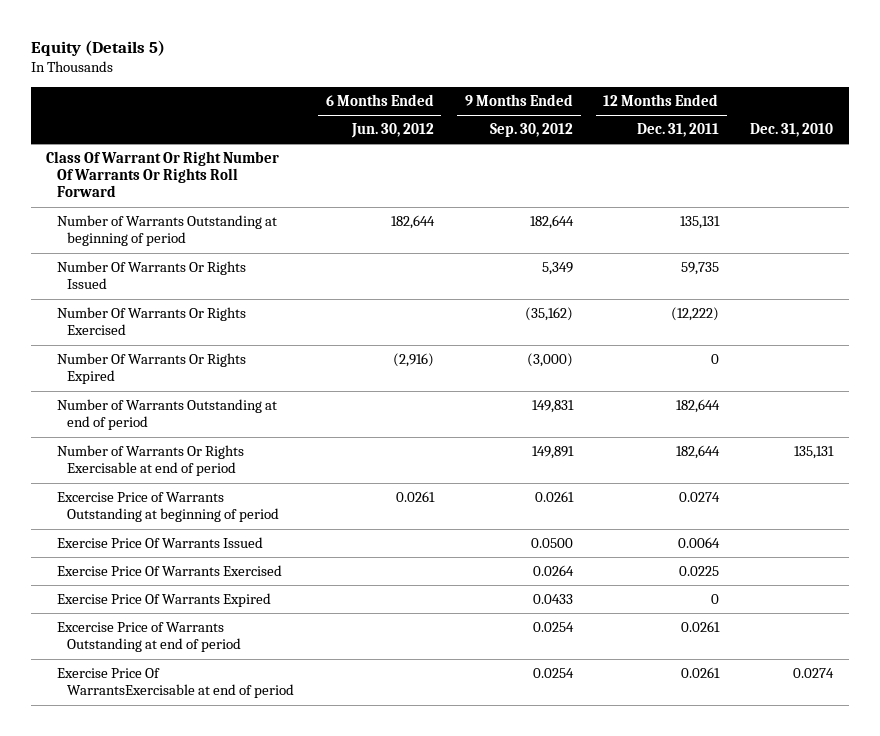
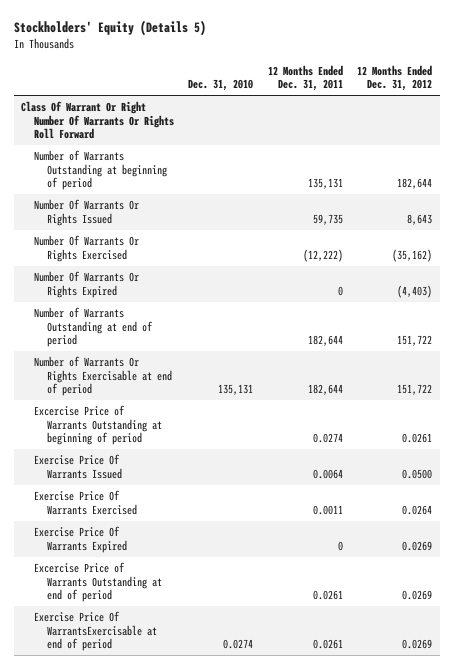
- Equity (Details 5)
+ Stockholders' Equity (Details 5)
- | 6 Months Ended Jun. 30, 2012 | 9 Months Ended Sep. 30, 2012 | 12 Months Ended Dec. 31, 2011 | Dec. 31, 2010
+ | Dec. 31, 2010 | 12 Months Ended Dec. 31, 2011 | 12 Months Ended Dec. 31, 2012
- Exercise Price Of Warrants Exercised | | 0.0264 | 0.0225 |
+ Exercise Price Of Warrants Exercised | | 0.0011 | 0.0264

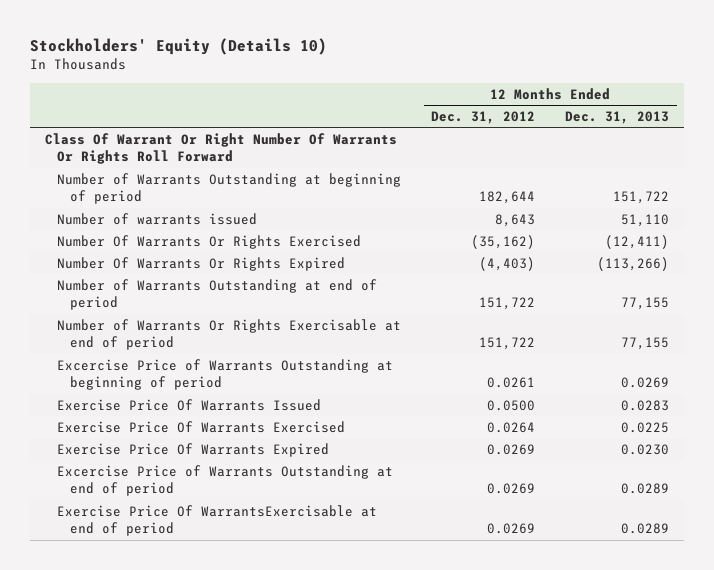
- Stockholders' Equity (Details 5)
+ Stockholders' Equity (Details 10)
- | Dec. 31, 2010 | 12 Months Ended Dec. 31, 2011 | 12 Months Ended Dec. 31, 2012
+ | 12 Months Ended Dec. 31, 2012 | 12 Months Ended Dec. 31, 2013
- Number Of Warrants Or Rights Issued | | 59,735 | 8,643
+ Number of warrants issued | 8,643 | 51,110

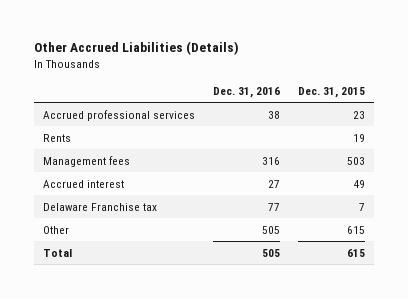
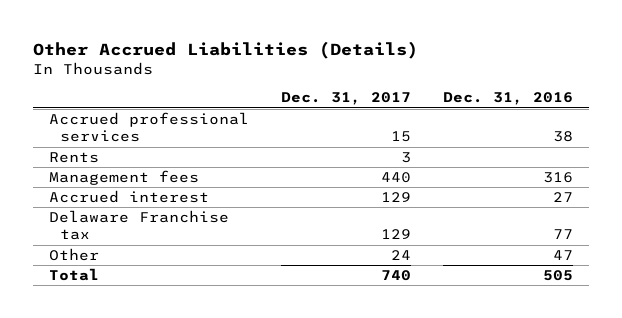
- | Dec. 31, 2016 | Dec. 31, 2015
+ | Dec. 31, 2017 | Dec. 31, 2016
- Other | 505 | 615
+ Other | 24 | 47

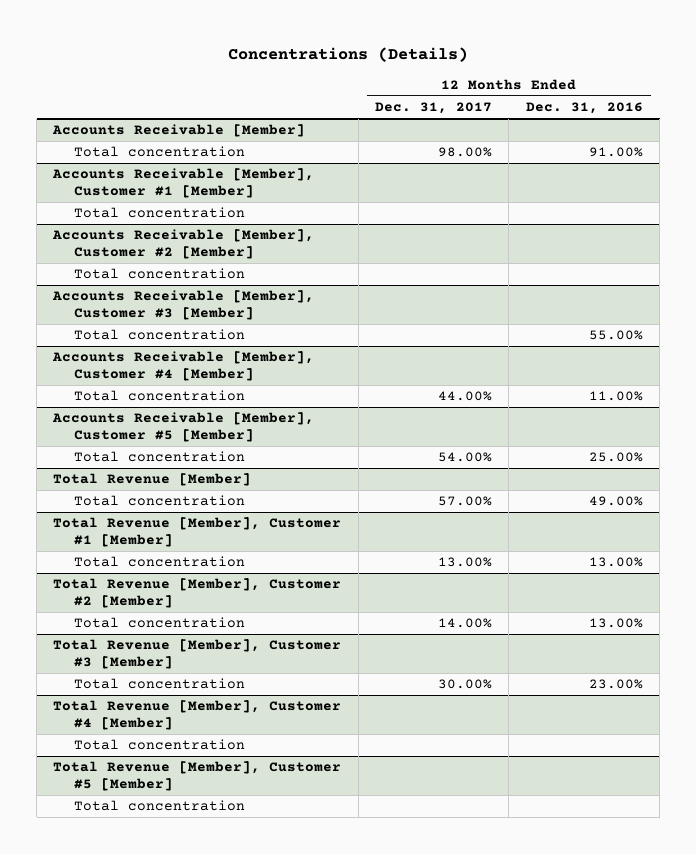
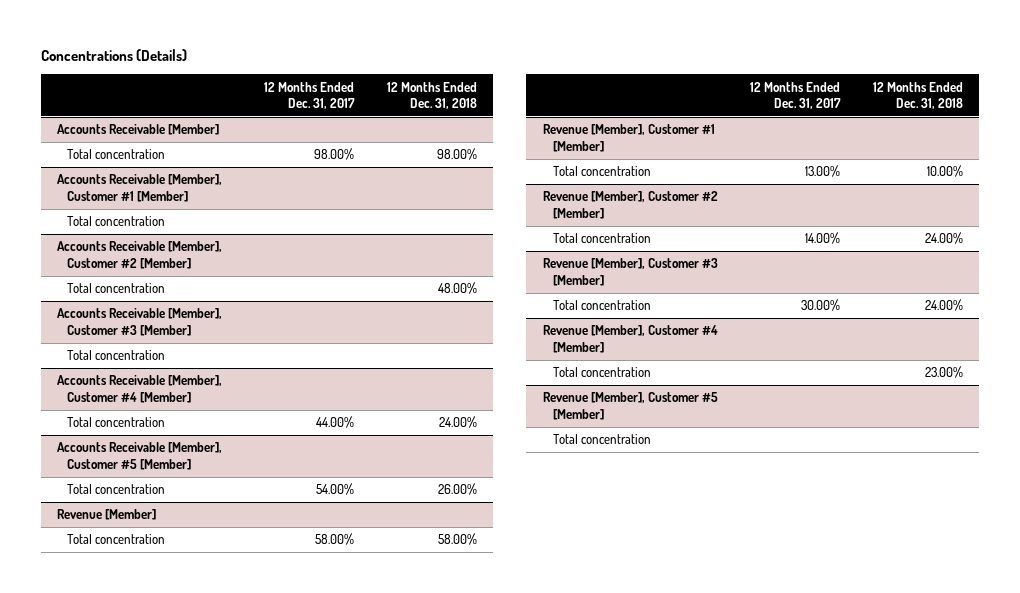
- | 12 Months Ended Dec. 31, 2017 | 12 Months Ended Dec. 31, 2016
+ | 12 Months Ended Dec. 31, 2017 | 12 Months Ended Dec. 31, 2018
- Total Revenue [Member]
- Total concentration | 57.00% | 49.00%
- Total Revenue [Member], Customer #1 [Member]
+ Revenue [Member]
+ Total concentration | 58.00% | 58.00%
+ Revenue [Member], Customer #1 [Member]
- Total Revenue [Member], Customer #2 [Member]
+ Revenue [Member], Customer #2 [Member]
- Total Revenue [Member], Customer #3 [Member]
+ Revenue [Member], Customer #3 [Member]
- Total Revenue [Member], Customer #4 [Member]
+ Revenue [Member], Customer #4 [Member]
- Total Revenue [Member], Customer #5 [Member]
+ Revenue [Member], Customer #5 [Member]

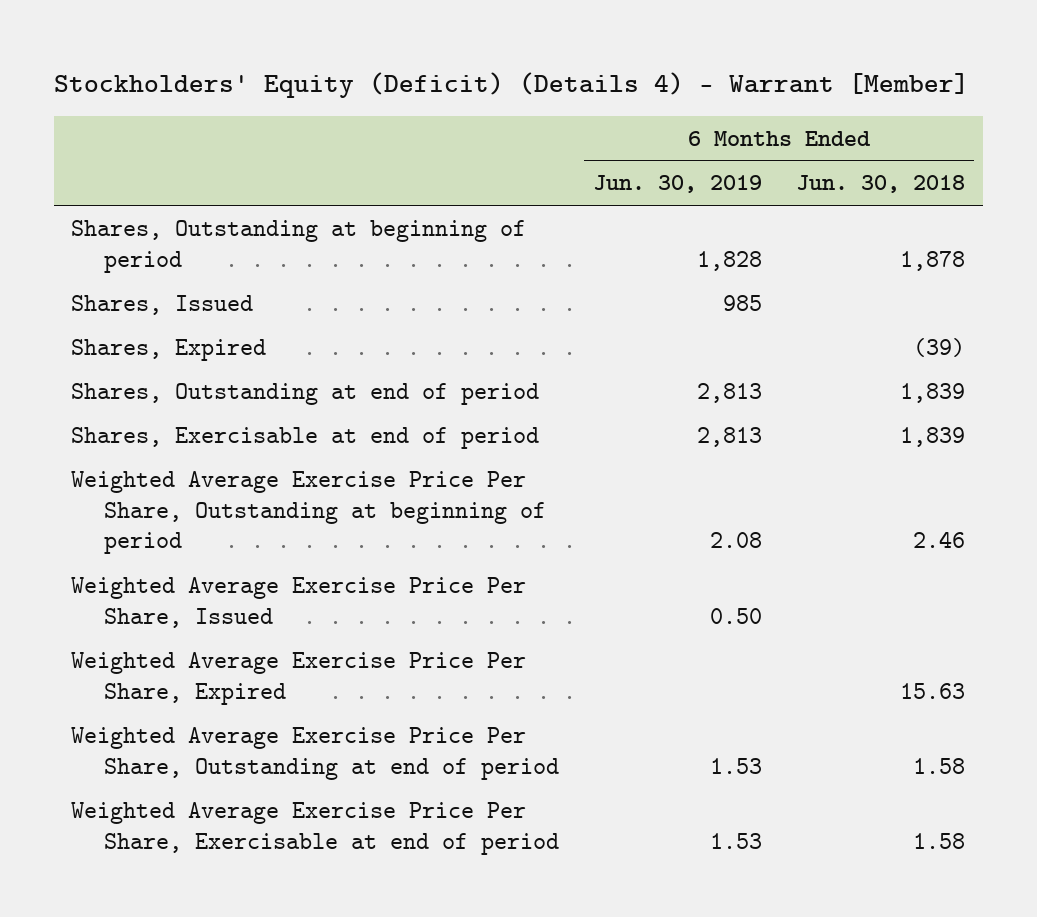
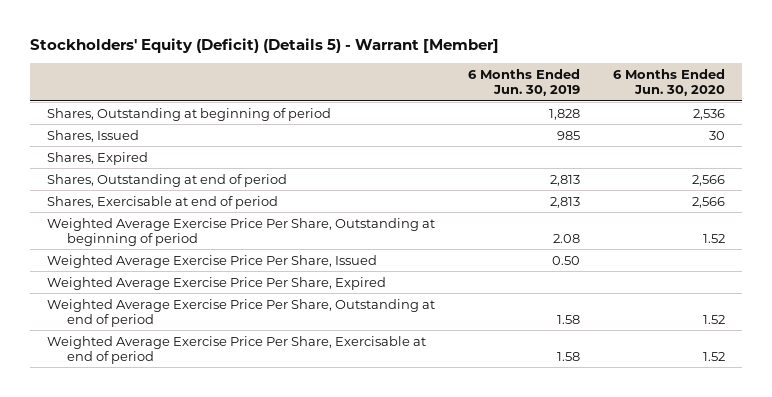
- Stockholders' Equity (Deficit) (Details 4) - Warrant [Member]
+ Stockholders' Equity (Deficit) (Details 5) - Warrant [Member]
- | 6 Months Ended Jun. 30, 2019 | 6 Months Ended Jun. 30, 2018
+ | 6 Months Ended Jun. 30, 2019 | 6 Months Ended Jun. 30, 2020
- Weighted Average Exercise Price Per Share, Outstanding at end of period | 1.53 | 1.58
- Weighted Average Exercise Price Per Share, Exercisable at end of period | 1.53 | 1.58
+ Weighted Average Exercise Price Per Share, Outstanding at end of period | 1.58 | 1.52
+ Weighted Average Exercise Price Per Share, Exercisable at end of period | 1.58 | 1.52

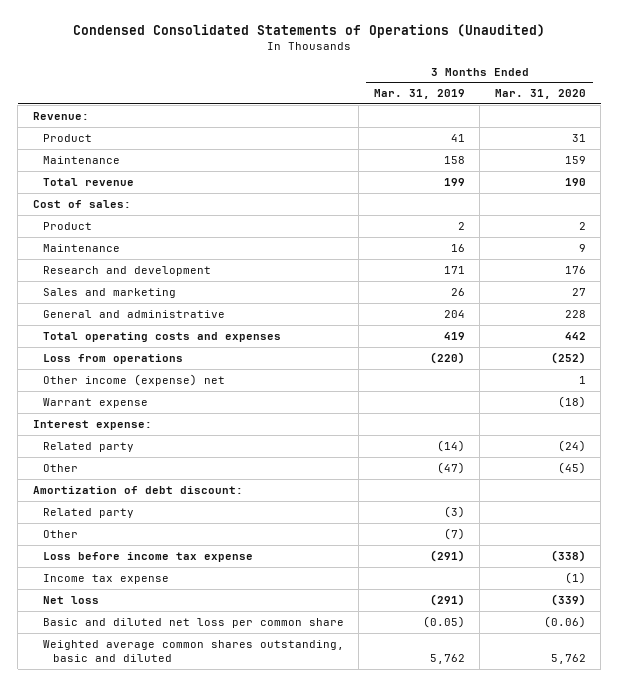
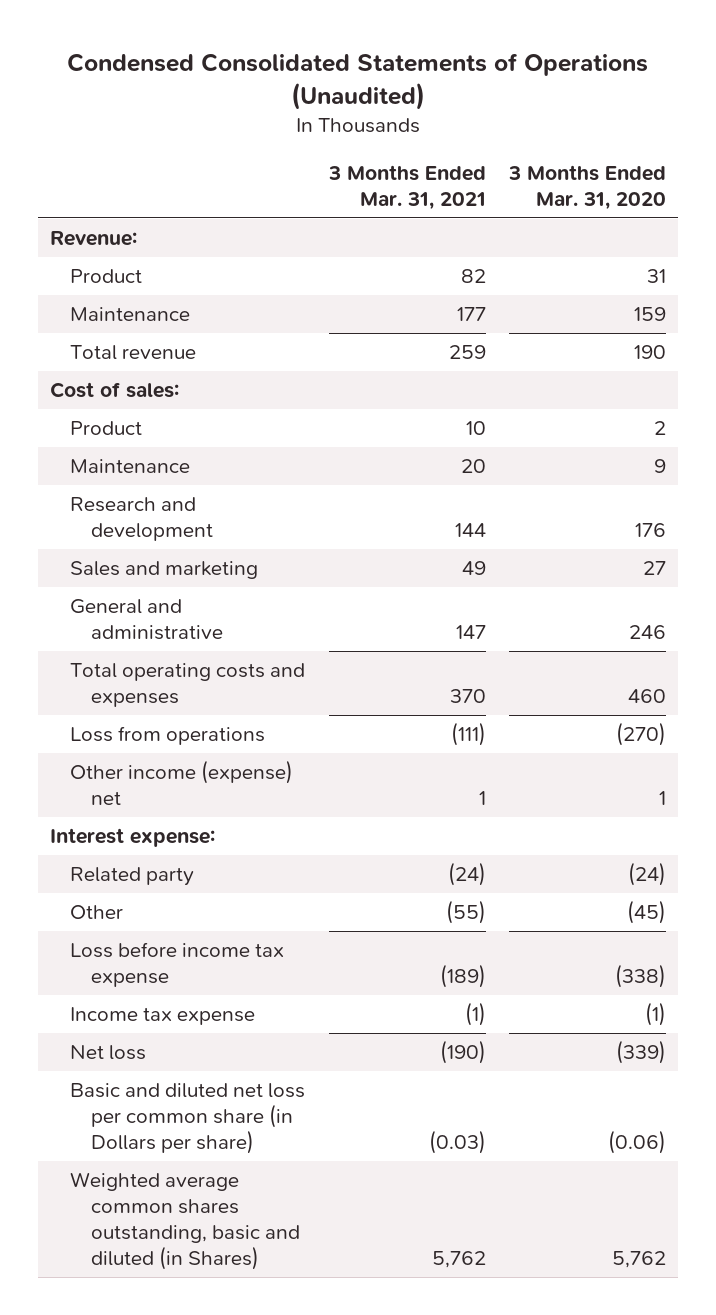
- | 3 Months Ended Mar. 31, 2019 | 3 Months Ended Mar. 31, 2020
+ | 3 Months Ended Mar. 31, 2021 | 3 Months Ended Mar. 31, 2020
- General and administrative | 204 | 228
- Total operating costs and expenses | 419 | 442
- Loss from operations | (220) | (252)
+ General and administrative | 147 | 246
+ Total operating costs and expenses | 370 | 460
+ Loss from operations | (111) | (270)
- Warrant expense | | (18)
- Amortization of debt discount:
- Related party | (3) |
- Other | (7) |
- Basic and diluted net loss per common share | (0.05) | (0.06)
- Weighted average common shares outstanding, basic and diluted | 5,762 | 5,762
+ Basic and diluted net loss per common share (in Dollars per share) | (0.03) | (0.06)
+ Weighted average common shares outstanding, basic and diluted (in Shares) | 5,762 | 5,762

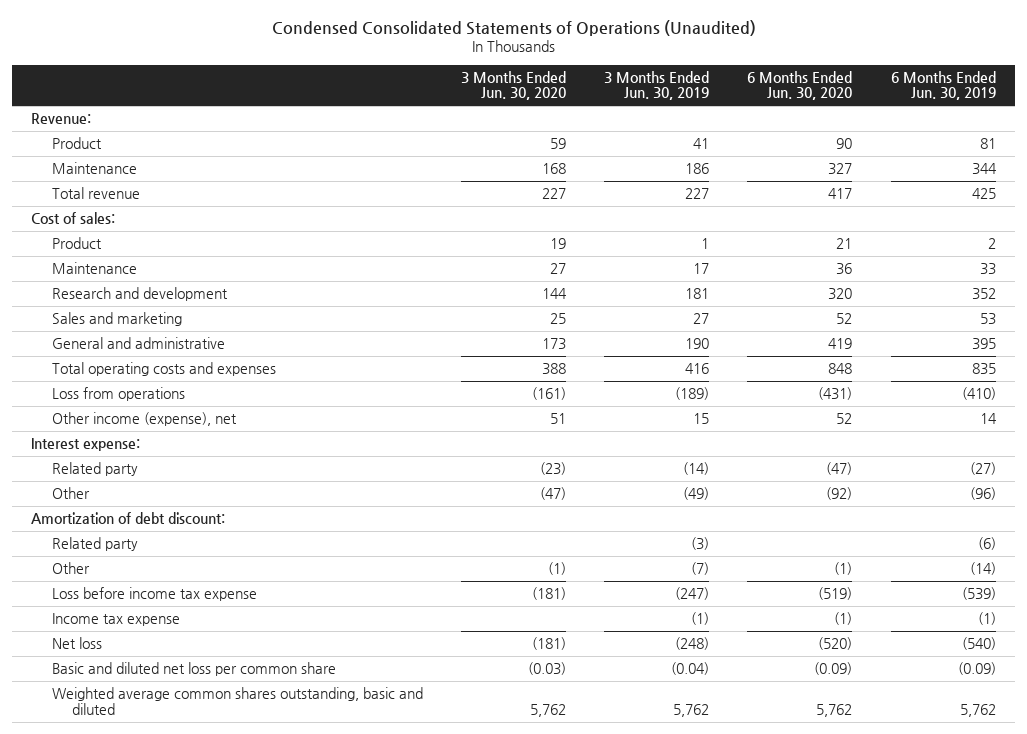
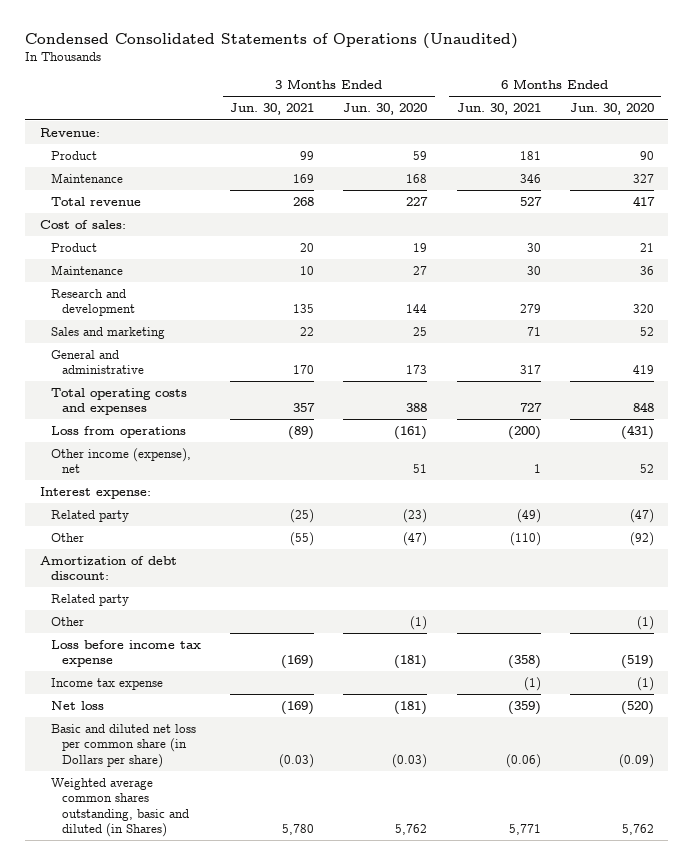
- | 3 Months Ended Jun. 30, 2020 | 3 Months Ended Jun. 30, 2019 | 6 Months Ended Jun. 30, 2020 | 6 Months Ended Jun. 30, 2019
+ | 3 Months Ended Jun. 30, 2021 | 3 Months Ended Jun. 30, 2020 | 6 Months Ended Jun. 30, 2021 | 6 Months Ended Jun. 30, 2020
- Basic and diluted net loss per common share | (0.03) | (0.04) | (0.09) | (0.09)
- Weighted average common shares outstanding, basic and diluted | 5,762 | 5,762 | 5,762 | 5,762
+ Basic and diluted net loss per common share (in Dollars per share) | (0.03) | (0.03) | (0.06) | (0.09)
+ Weighted average common shares outstanding, basic and diluted (in Shares) | 5,780 | 5,762 | 5,771 | 5,762

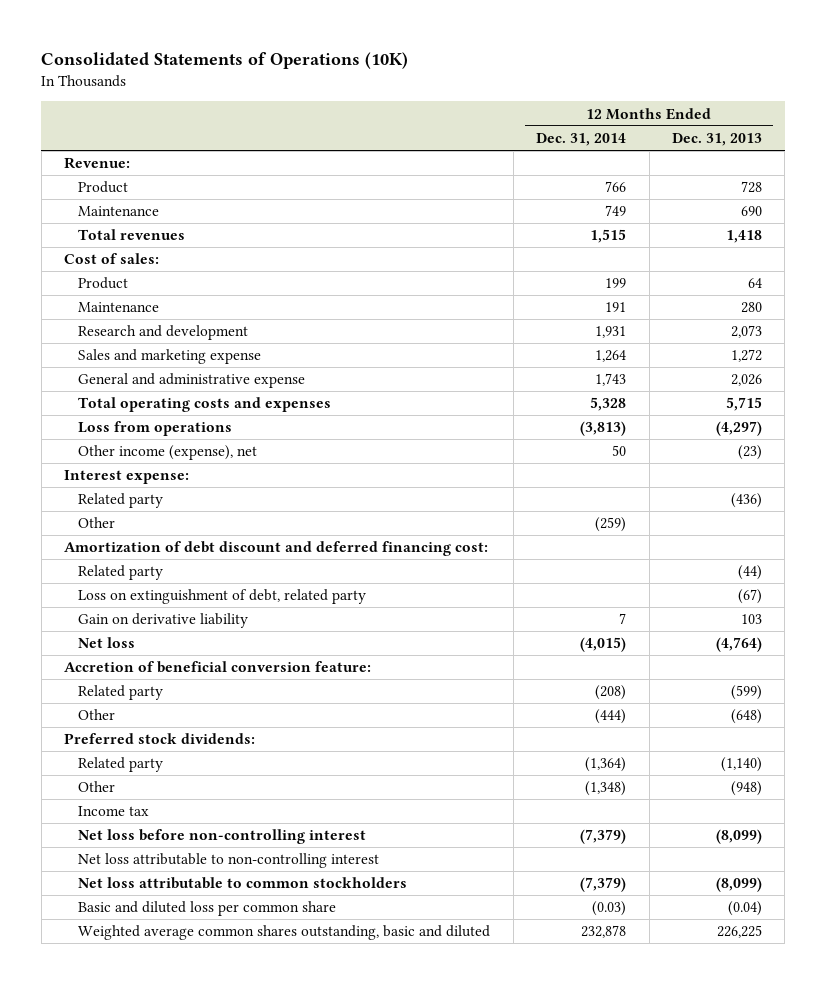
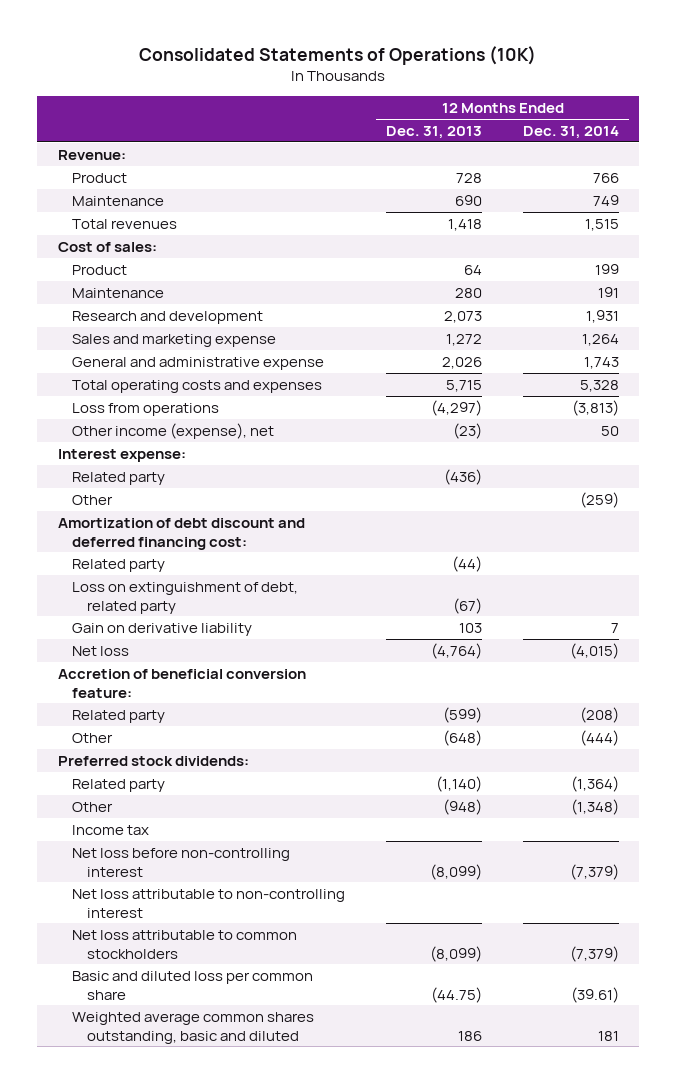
- | 12 Months Ended Dec. 31, 2014 | 12 Months Ended Dec. 31, 2013
+ | 12 Months Ended Dec. 31, 2013 | 12 Months Ended Dec. 31, 2014
- Basic and diluted loss per common share | (0.03) | (0.04)
- Weighted average common shares outstanding, basic and diluted | 232,878 | 226,225
+ Basic and diluted loss per common share | (44.75) | (39.61)
+ Weighted average common shares outstanding, basic and diluted | 186 | 181

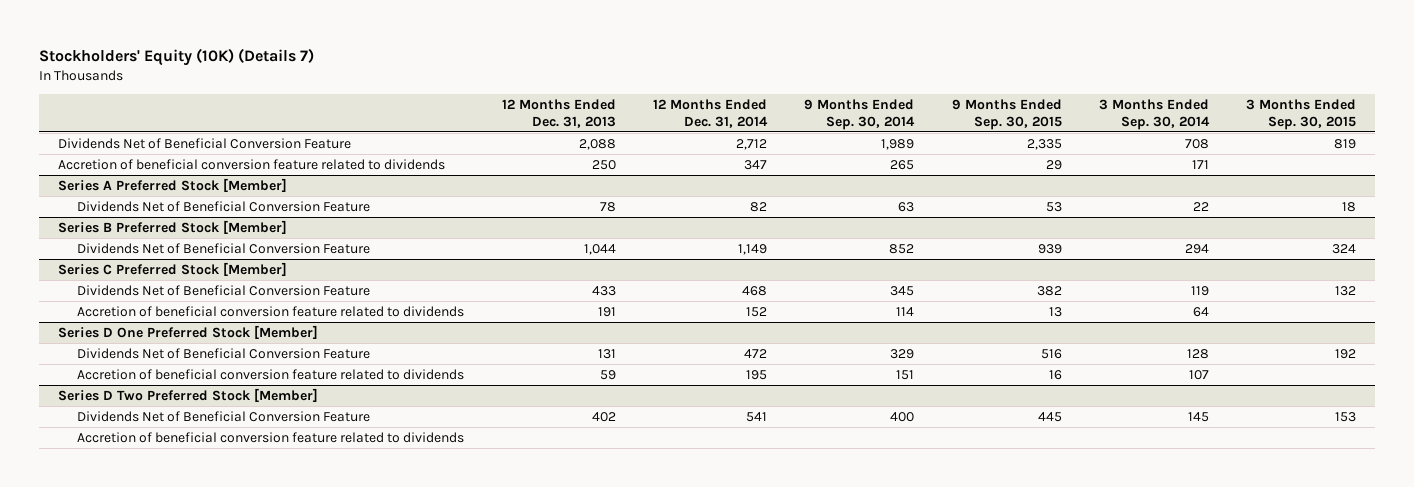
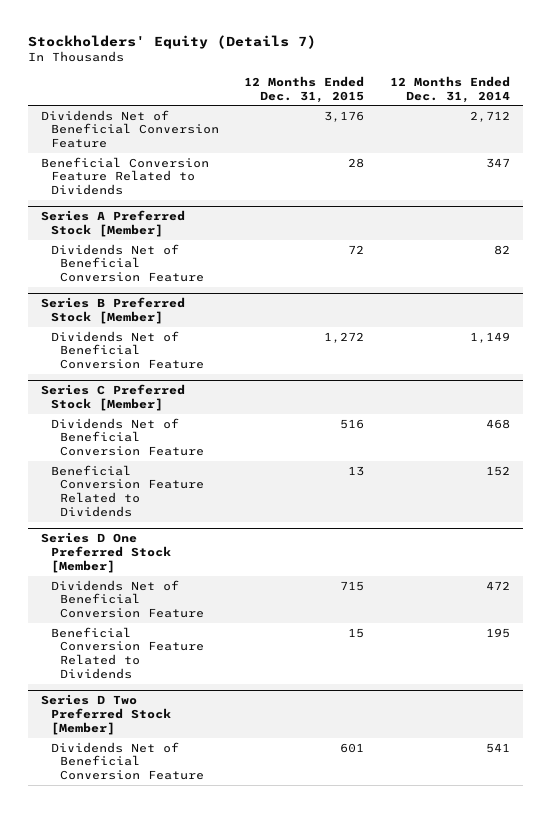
- Stockholders' Equity (10K) (Details 7)
+ Stockholders' Equity (Details 7)
- | 12 Months Ended Dec. 31, 2013 | 12 Months Ended Dec. 31, 2014 | 9 Months Ended Sep. 30, 2014 | 9 Months Ended Sep. 30, 2015 | 3 Months Ended Sep. 30, 2014 | 3 Months Ended Sep. 30, 2015
+ | 12 Months Ended Dec. 31, 2015 | 12 Months Ended Dec. 31, 2014
- Accretion of beneficial conversion feature related to dividends | 250 | 347 | 265 | 29 | 171 |
+ Beneficial Conversion Feature Related to Dividends | 28 | 347
@ Series C Preferred Stock [Member]
- Accretion of beneficial conversion feature related to dividends | 191 | 152 | 114 | 13 | 64 |
+ Beneficial Conversion Feature Related to Dividends | 13 | 152
@ Series D One Preferred Stock [Member]
- Accretion of beneficial conversion feature related to dividends | 59 | 195 | 151 | 16 | 107 |
+ Beneficial Conversion Feature Related to Dividends | 15 | 195
@ Series D Two Preferred Stock [Member]
- Accretion of beneficial conversion feature related to dividends

